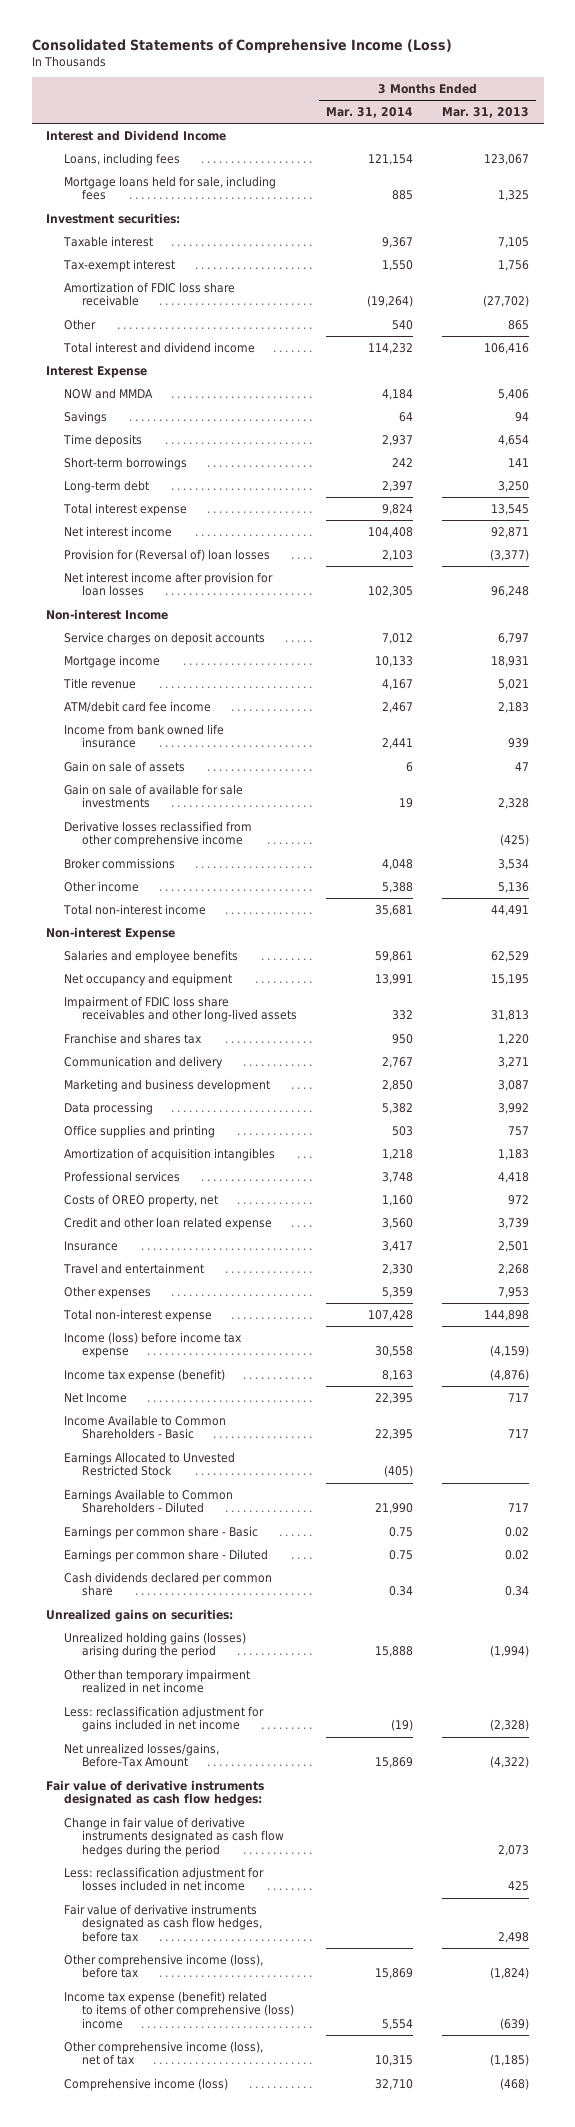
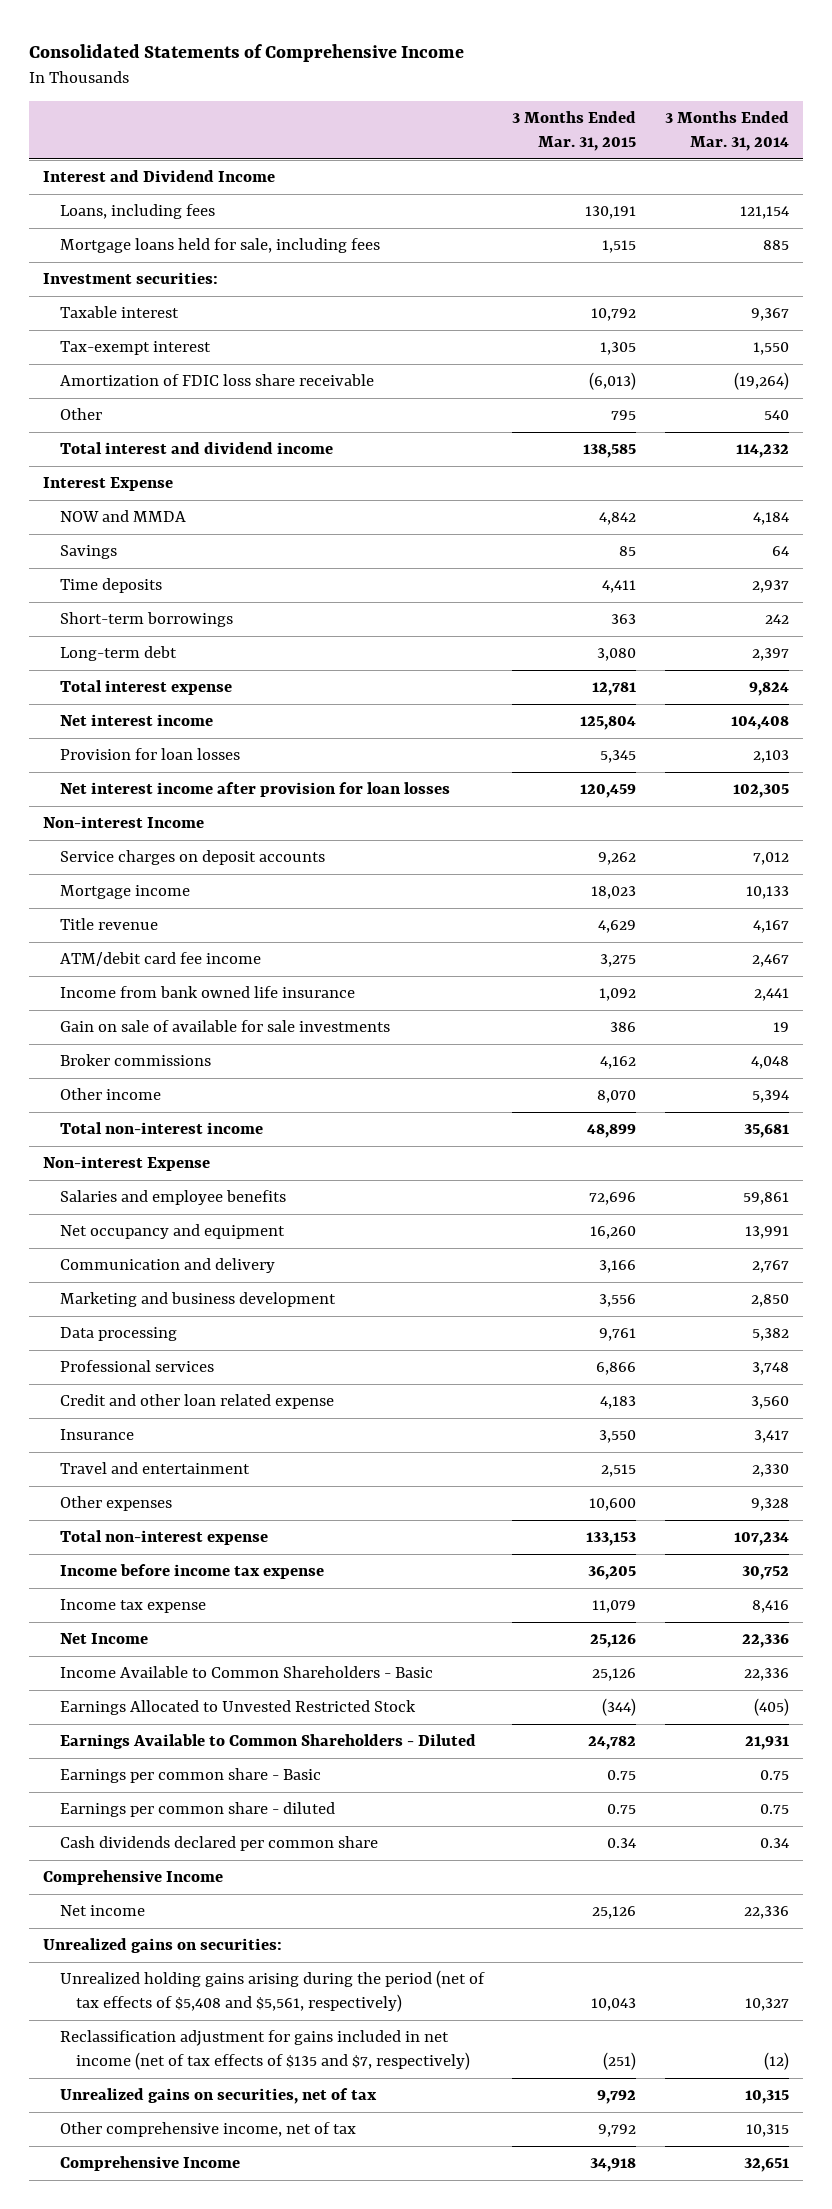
- Consolidated Statements of Comprehensive Income (Loss)
+ Consolidated Statements of Comprehensive Income
- | 3 Months Ended Mar. 31, 2014 | 3 Months Ended Mar. 31, 2013
+ | 3 Months Ended Mar. 31, 2015 | 3 Months Ended Mar. 31, 2014
- Provision for (Reversal of) loan losses | 2,103 | (3,377)
+ Provision for loan losses | 5,345 | 2,103
- Gain on sale of assets | 6 | 47
- Derivative losses reclassified from other comprehensive income | | (425)
- Other income | 5,388 | 5,136
+ Other income | 8,070 | 5,394
- Impairment of FDIC loss share receivables and other long-lived assets | 332 | 31,813
- Franchise and shares tax | 950 | 1,220
- Office supplies and printing | 503 | 757
- Amortization of acquisition intangibles | 1,218 | 1,183
- Costs of OREO property, net | 1,160 | 972
- Other expenses | 5,359 | 7,953
- Total non-interest expense | 107,428 | 144,898
- Income (loss) before income tax expense | 30,558 | (4,159)
- Income tax expense (benefit) | 8,163 | (4,876)
- Net Income | 22,395 | 717
- Income Available to Common Shareholders - Basic | 22,395 | 717
+ Other expenses | 10,600 | 9,328
+ Total non-interest expense | 133,153 | 107,234
+ Income before income tax expense | 36,205 | 30,752
+ Income tax expense | 11,079 | 8,416
+ Net Income | 25,126 | 22,336
+ Income Available to Common Shareholders - Basic | 25,126 | 22,336
- Earnings Available to Common Shareholders - Diluted | 21,990 | 717
+ Earnings Available to Common Shareholders - Diluted | 24,782 | 21,931
- Earnings per common share - Diluted | 0.75 | 0.02
+ Earnings per common share - diluted | 0.75 | 0.75
+ Comprehensive Income
+ Net income | 25,126 | 22,336
- Unrealized holding gains (losses) arising during the period | 15,888 | (1,994)
- Other than temporary impairment realized in net income
- Less: reclassification adjustment for gains included in net income | (19) | (2,328)
- Net unrealized losses/gains, Before-Tax Amount | 15,869 | (4,322)
- Fair value of derivative instruments designated as cash flow hedges:
- Change in fair value of derivative instruments designated as cash flow hedges during the period | | 2,073
- Less: reclassification adjustment for losses included in net income | | 425
- Fair value of derivative instruments designated as cash flow hedges, before tax | | 2,498
- Other comprehensive income (loss), before tax | 15,869 | (1,824)
- Income tax expense (benefit) related to items of other comprehensive (loss) income | 5,554 | (639)
- Other comprehensive income (loss), net of tax | 10,315 | (1,185)
- Comprehensive income (loss) | 32,710 | (468)
+ Unrealized holding gains arising during the period (net of tax effects of $5,408 and $5,561, respectively) | 10,043 | 10,327
+ Reclassification adjustment for gains included in net income (net of tax effects of $135 and $7, respectively) | (251) | (12)
+ Unrealized gains on securities, net of tax | 9,792 | 10,315
+ Other comprehensive income, net of tax | 9,792 | 10,315
+ Comprehensive Income | 34,918 | 32,651

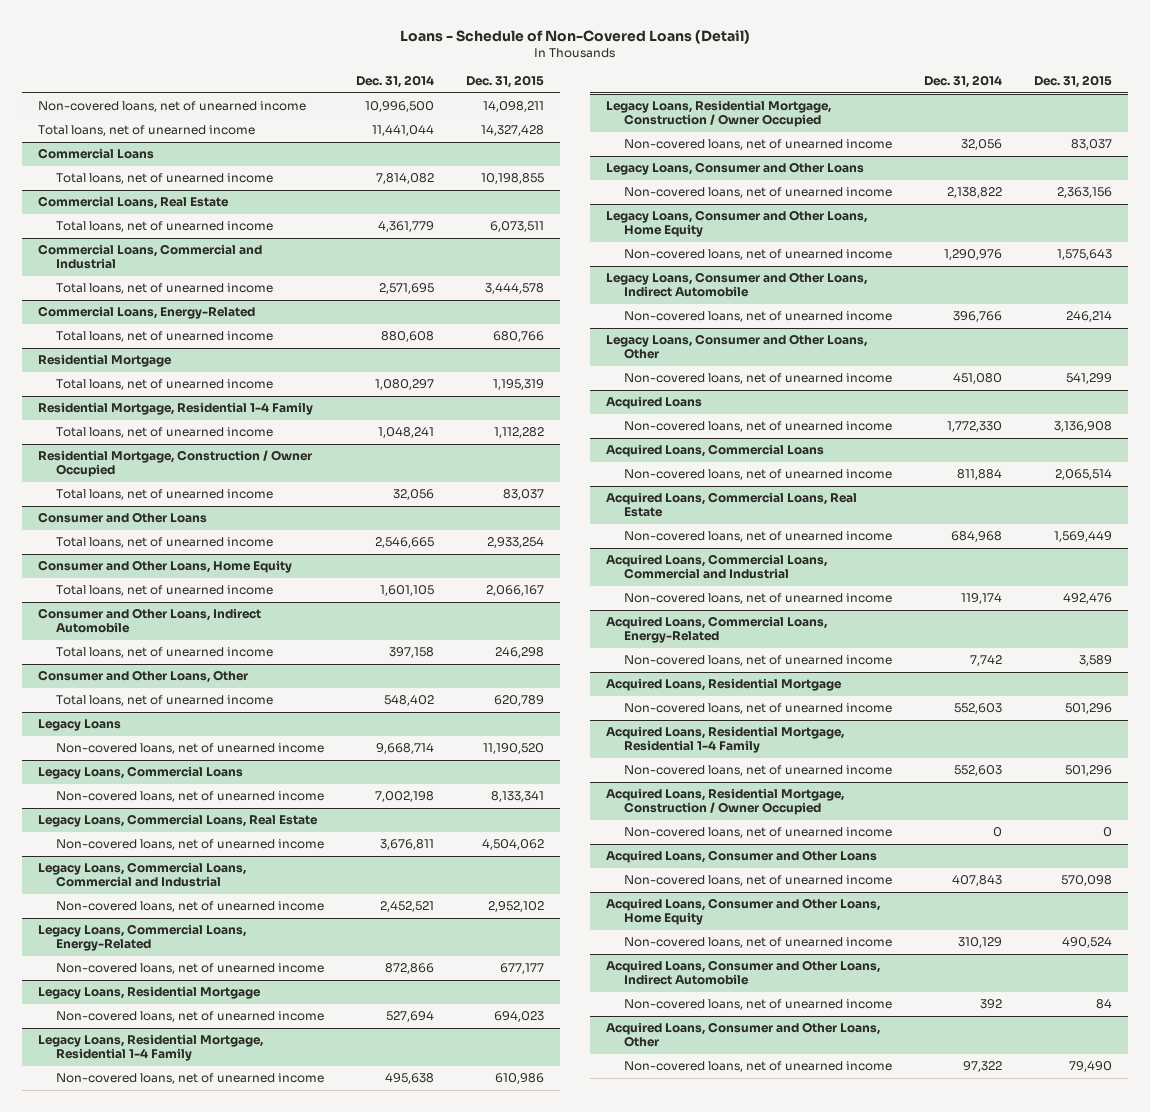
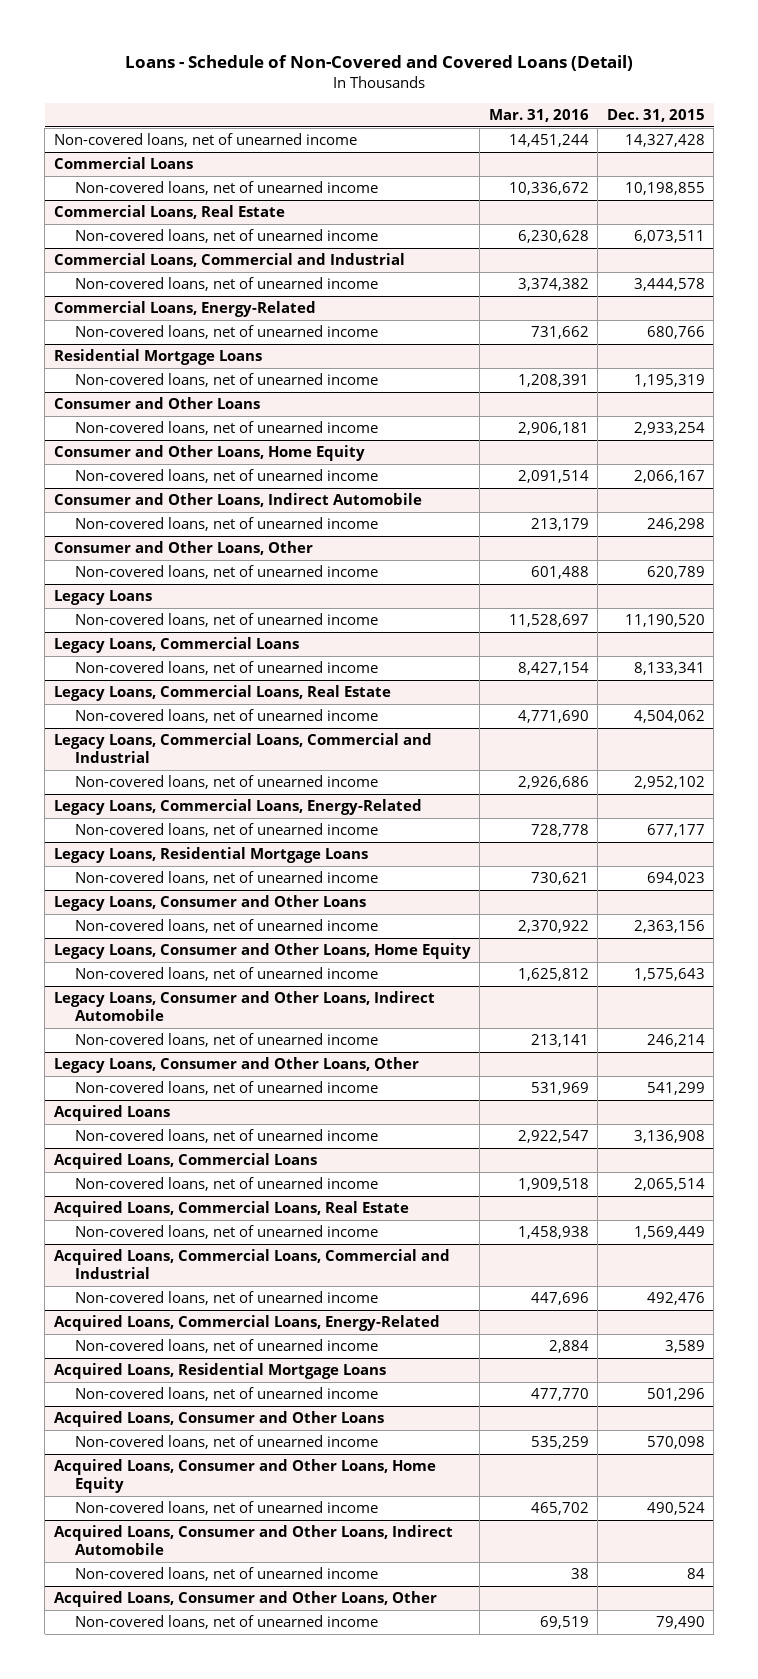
- Loans - Schedule of Non-Covered Loans (Detail)
+ Loans - Schedule of Non-Covered and Covered Loans (Detail)
- | Dec. 31, 2014 | Dec. 31, 2015
+ | Mar. 31, 2016 | Dec. 31, 2015
- Non-covered loans, net of unearned income | 10,996,500 | 14,098,211
- Total loans, net of unearned income | 11,441,044 | 14,327,428
+ Non-covered loans, net of unearned income | 14,451,244 | 14,327,428
@ Commercial Loans
- Total loans, net of unearned income | 7,814,082 | 10,198,855
+ Non-covered loans, net of unearned income | 10,336,672 | 10,198,855
@ Commercial Loans, Real Estate
- Total loans, net of unearned income | 4,361,779 | 6,073,511
+ Non-covered loans, net of unearned income | 6,230,628 | 6,073,511
@ Commercial Loans, Commercial and Industrial
- Total loans, net of unearned income | 2,571,695 | 3,444,578
+ Non-covered loans, net of unearned income | 3,374,382 | 3,444,578
@ Commercial Loans, Energy-Related
- Total loans, net of unearned income | 880,608 | 680,766
- Residential Mortgage
- Total loans, net of unearned income | 1,080,297 | 1,195,319
- Residential Mortgage, Residential 1-4 Family
- Total loans, net of unearned income | 1,048,241 | 1,112,282
- Residential Mortgage, Construction / Owner Occupied
- Total loans, net of unearned income | 32,056 | 83,037
@ Commercial Loans, Energy-Related
+ Non-covered loans, net of unearned income | 731,662 | 680,766
+ Residential Mortgage Loans
+ Non-covered loans, net of unearned income | 1,208,391 | 1,195,319
@ Consumer and Other Loans
- Total loans, net of unearned income | 2,546,665 | 2,933,254
+ Non-covered loans, net of unearned income | 2,906,181 | 2,933,254
@ Consumer and Other Loans, Home Equity
- Total loans, net of unearned income | 1,601,105 | 2,066,167
+ Non-covered loans, net of unearned income | 2,091,514 | 2,066,167
@ Consumer and Other Loans, Indirect Automobile
- Total loans, net of unearned income | 397,158 | 246,298
+ Non-covered loans, net of unearned income | 213,179 | 246,298
@ Consumer and Other Loans, Other
- Total loans, net of unearned income | 548,402 | 620,789
+ Non-covered loans, net of unearned income | 601,488 | 620,789
- Legacy Loans, Residential Mortgage
+ Legacy Loans, Residential Mortgage Loans
- Legacy Loans, Residential Mortgage, Residential 1-4 Family
- Non-covered loans, net of unearned income | 495,638 | 610,986
- Legacy Loans, Residential Mortgage, Construction / Owner Occupied
- Non-covered loans, net of unearned income | 32,056 | 83,037
- Acquired Loans, Residential Mortgage
- Non-covered loans, net of unearned income | 552,603 | 501,296
- Acquired Loans, Residential Mortgage, Residential 1-4 Family
+ Acquired Loans, Residential Mortgage Loans
- Acquired Loans, Residential Mortgage, Construction / Owner Occupied
- Non-covered loans, net of unearned income | 0 | 0

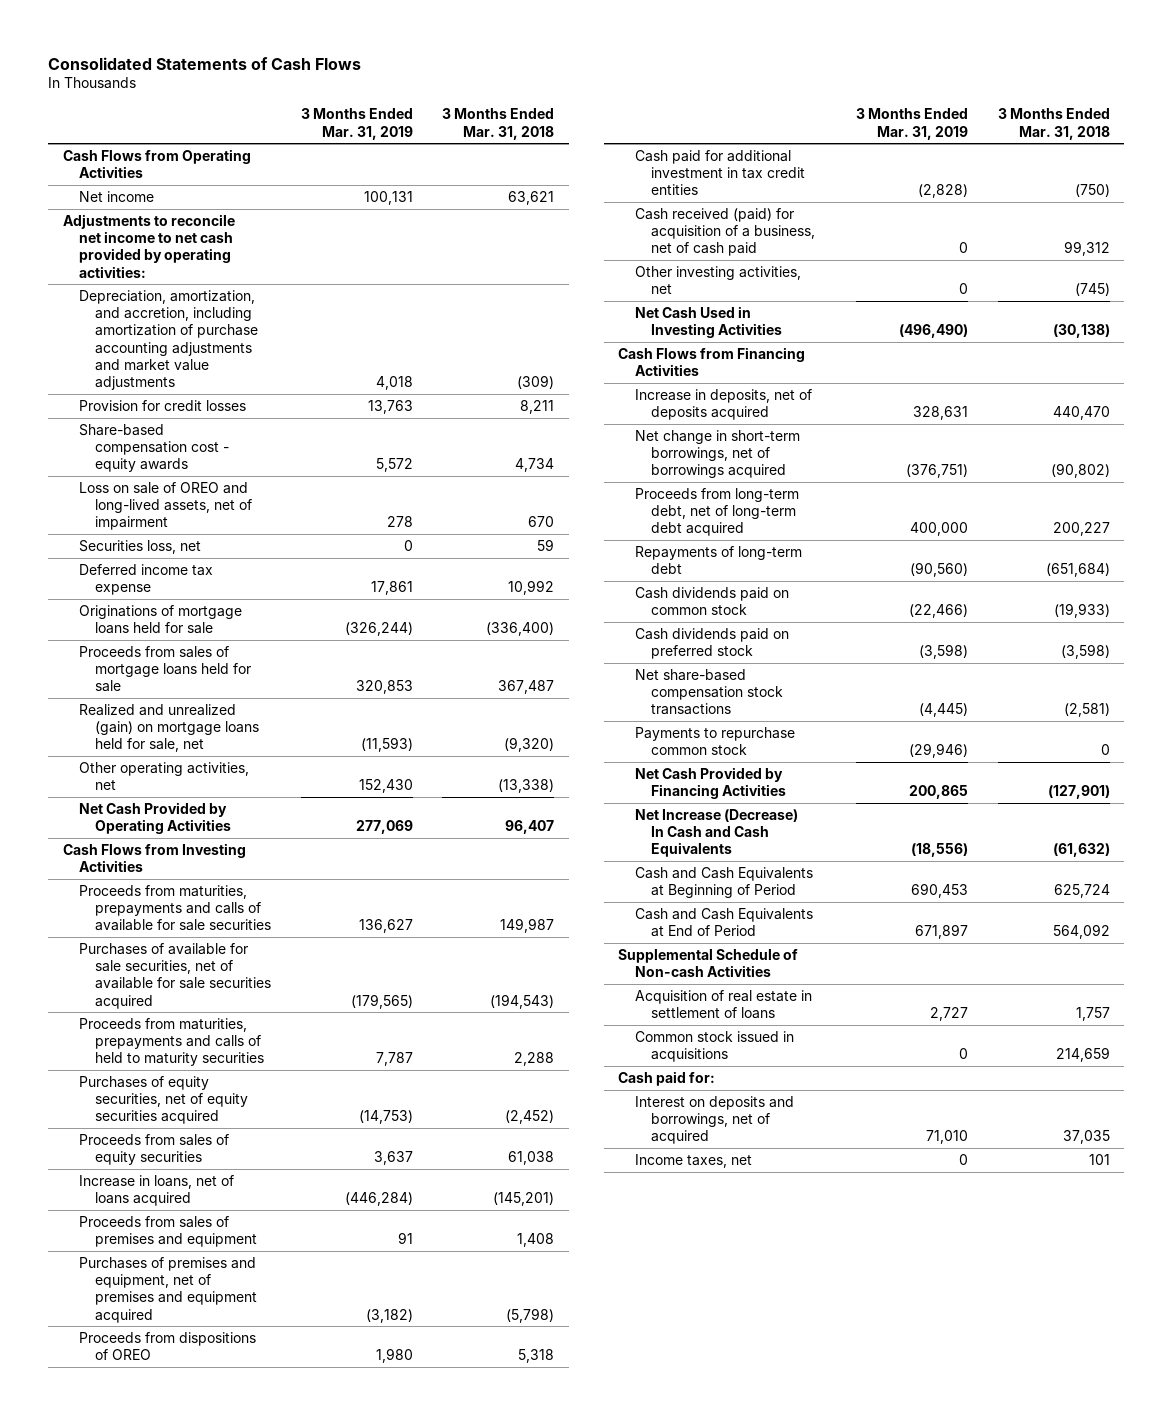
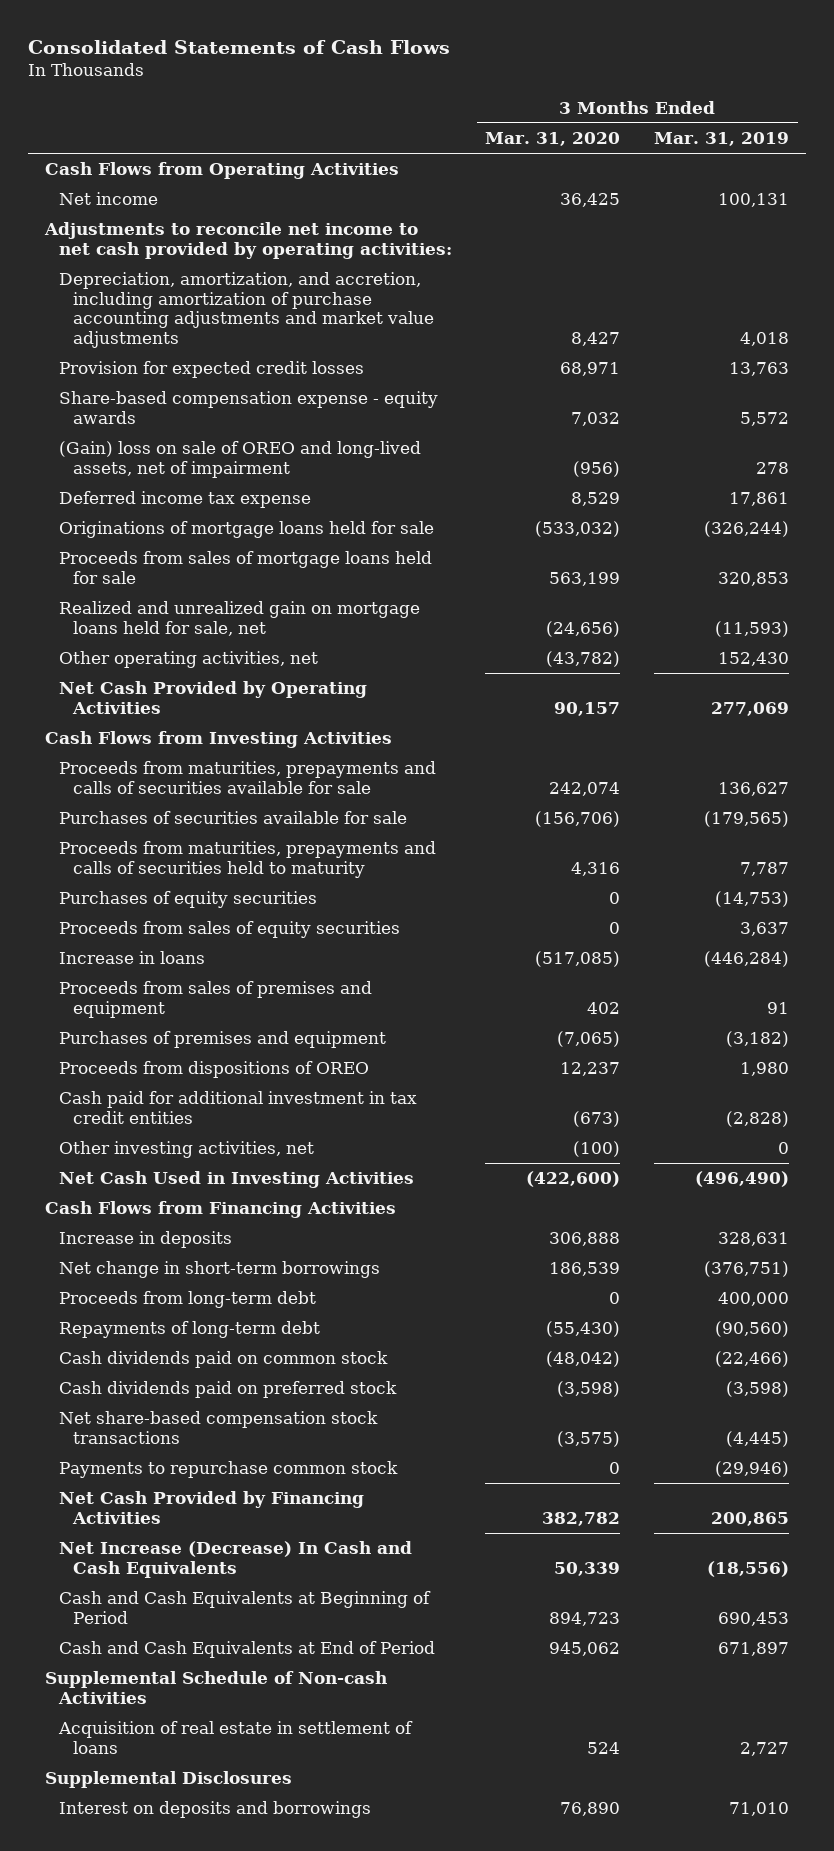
- | 3 Months Ended Mar. 31, 2019 | 3 Months Ended Mar. 31, 2018
+ | 3 Months Ended Mar. 31, 2020 | 3 Months Ended Mar. 31, 2019
- Provision for credit losses | 13,763 | 8,211
- Share-based compensation cost - equity awards | 5,572 | 4,734
- Loss on sale of OREO and long-lived assets, net of impairment | 278 | 670
- Securities loss, net | 0 | 59
+ Provision for expected credit losses | 68,971 | 13,763
+ Share-based compensation expense - equity awards | 7,032 | 5,572
+ (Gain) loss on sale of OREO and long-lived assets, net of impairment | (956) | 278
- Realized and unrealized (gain) on mortgage loans held for sale, net | (11,593) | (9,320)
+ Realized and unrealized gain on mortgage loans held for sale, net | (24,656) | (11,593)
- Proceeds from maturities, prepayments and calls of available for sale securities | 136,627 | 149,987
- Purchases of available for sale securities, net of available for sale securities acquired | (179,565) | (194,543)
- Proceeds from maturities, prepayments and calls of held to maturity securities | 7,787 | 2,288
- Purchases of equity securities, net of equity securities acquired | (14,753) | (2,452)
+ Proceeds from maturities, prepayments and calls of securities available for sale | 242,074 | 136,627
+ Purchases of securities available for sale | (156,706) | (179,565)
+ Proceeds from maturities, prepayments and calls of securities held to maturity | 4,316 | 7,787
+ Purchases of equity securities | 0 | (14,753)
- Increase in loans, net of loans acquired | (446,284) | (145,201)
+ Increase in loans | (517,085) | (446,284)
- Purchases of premises and equipment, net of premises and equipment acquired | (3,182) | (5,798)
+ Purchases of premises and equipment | (7,065) | (3,182)
- Cash received (paid) for acquisition of a business, net of cash paid | 0 | 99,312
- Increase in deposits, net of deposits acquired | 328,631 | 440,470
- Net change in short-term borrowings, net of borrowings acquired | (376,751) | (90,802)
- Proceeds from long-term debt, net of long-term debt acquired | 400,000 | 200,227
+ Increase in deposits | 306,888 | 328,631
+ Net change in short-term borrowings | 186,539 | (376,751)
+ Proceeds from long-term debt | 0 | 400,000
- Common stock issued in acquisitions | 0 | 214,659
- Cash paid for:
- Interest on deposits and borrowings, net of acquired | 71,010 | 37,035
- Income taxes, net | 0 | 101
+ Supplemental Disclosures
+ Interest on deposits and borrowings | 76,890 | 71,010

